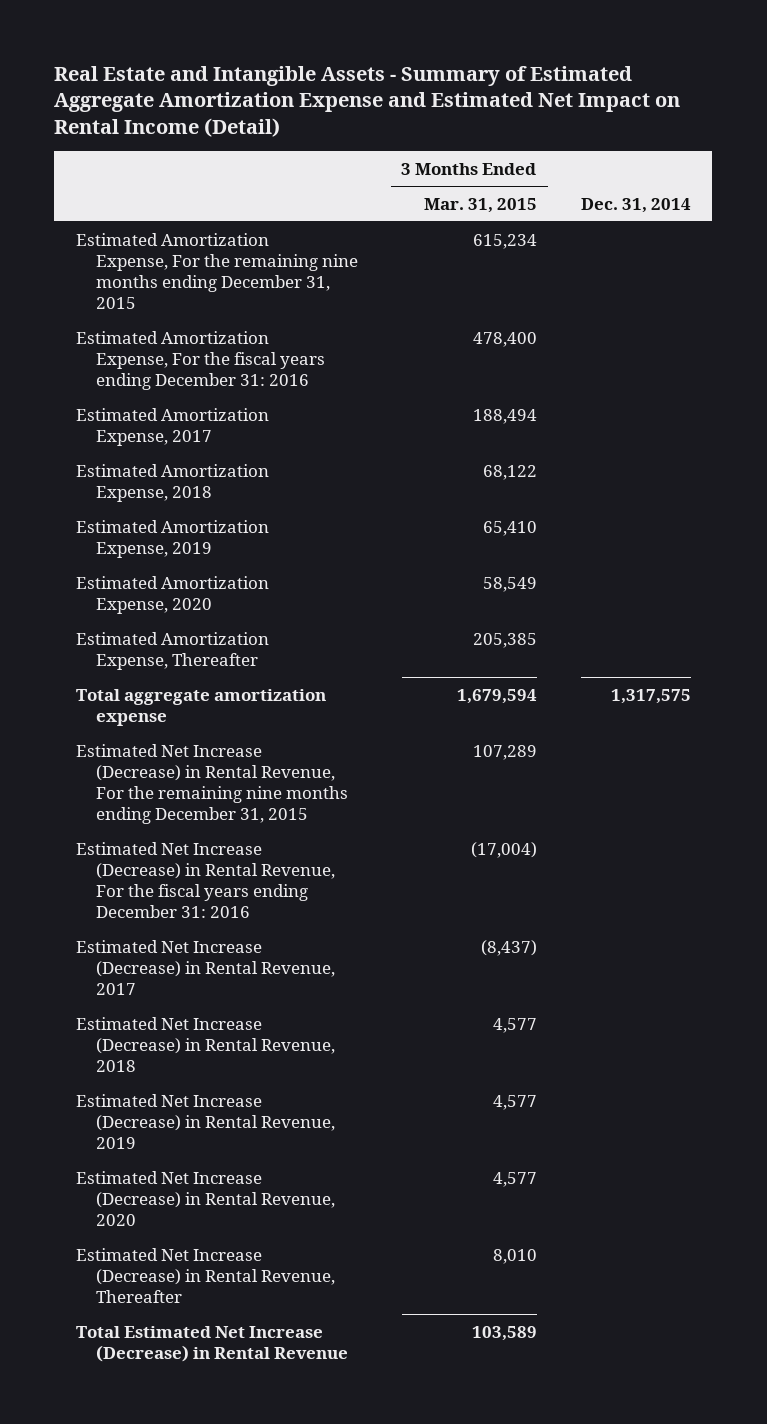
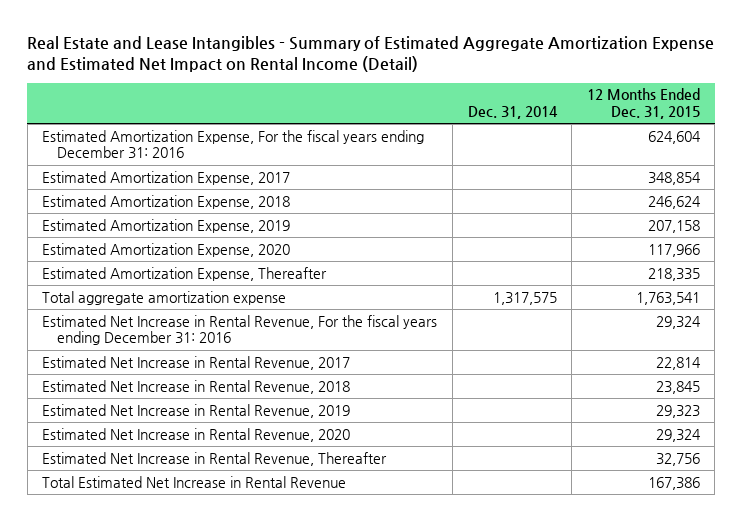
- Real Estate and Intangible Assets - Summary of Estimated Aggregate Amortization Expense and Estimated Net Impact on Rental Income (Detail)
+ Real Estate and Lease Intangibles - Summary of Estimated Aggregate Amortization Expense and Estimated Net Impact on Rental Income (Detail)
- | 3 Months Ended Mar. 31, 2015 | Dec. 31, 2014
+ | Dec. 31, 2014 | 12 Months Ended Dec. 31, 2015
- Estimated Amortization Expense, For the remaining nine months ending December 31, 2015 | 615,234 |
- Estimated Net Increase (Decrease) in Rental Revenue, For the remaining nine months ending December 31, 2015 | 107,289 |
- Estimated Net Increase (Decrease) in Rental Revenue, For the fiscal years ending December 31: 2016 | (17,004) |
- Estimated Net Increase (Decrease) in Rental Revenue, 2017 | (8,437) |
- Estimated Net Increase (Decrease) in Rental Revenue, 2018 | 4,577 |
- Estimated Net Increase (Decrease) in Rental Revenue, 2019 | 4,577 |
- Estimated Net Increase (Decrease) in Rental Revenue, 2020 | 4,577 |
- Estimated Net Increase (Decrease) in Rental Revenue, Thereafter | 8,010 |
- Total Estimated Net Increase (Decrease) in Rental Revenue | 103,589 |
+ Estimated Net Increase in Rental Revenue, For the fiscal years ending December 31: 2016 | | 29,324
+ Estimated Net Increase in Rental Revenue, 2017 | | 22,814
+ Estimated Net Increase in Rental Revenue, 2018 | | 23,845
+ Estimated Net Increase in Rental Revenue, 2019 | | 29,323
+ Estimated Net Increase in Rental Revenue, 2020 | | 29,324
+ Estimated Net Increase in Rental Revenue, Thereafter | | 32,756
+ Total Estimated Net Increase in Rental Revenue | | 167,386

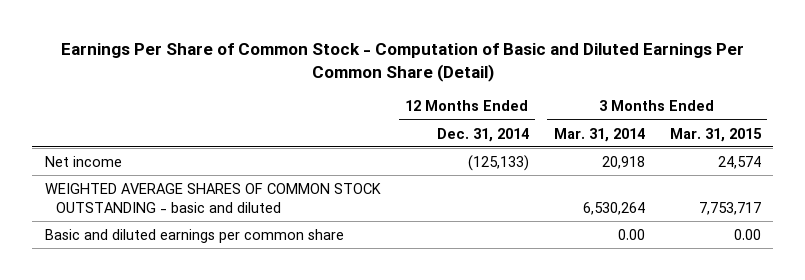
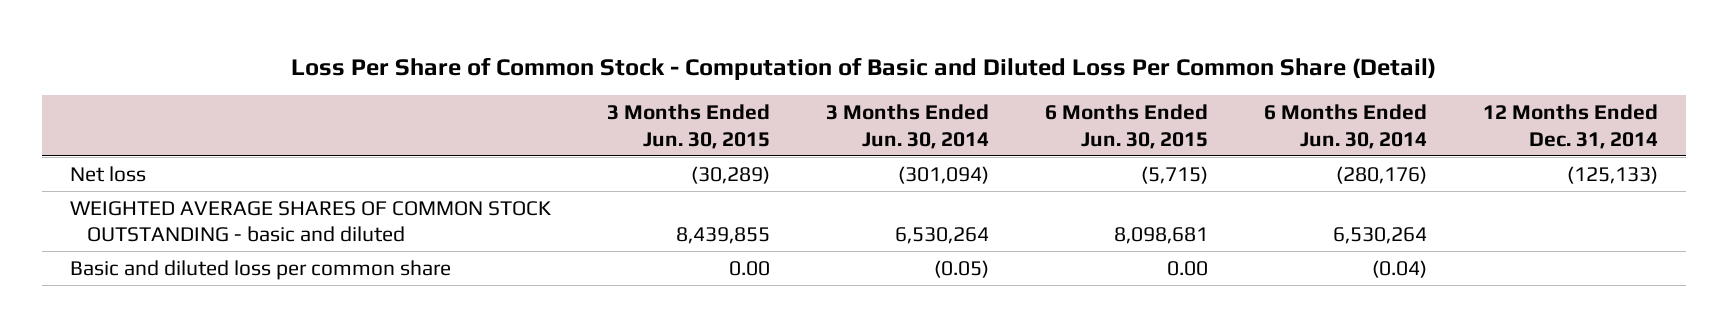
- Earnings Per Share of Common Stock - Computation of Basic and Diluted Earnings Per Common Share (Detail)
+ Loss Per Share of Common Stock - Computation of Basic and Diluted Loss Per Common Share (Detail)
- | 12 Months Ended Dec. 31, 2014 | 3 Months Ended Mar. 31, 2014 | 3 Months Ended Mar. 31, 2015
+ | 3 Months Ended Jun. 30, 2015 | 3 Months Ended Jun. 30, 2014 | 6 Months Ended Jun. 30, 2015 | 6 Months Ended Jun. 30, 2014 | 12 Months Ended Dec. 31, 2014
- Net income | (125,133) | 20,918 | 24,574
+ Net loss | (30,289) | (301,094) | (5,715) | (280,176) | (125,133)
- Basic and diluted earnings per common share | | 0.00 | 0.00
+ Basic and diluted loss per common share | 0.00 | (0.05) | 0.00 | (0.04) |

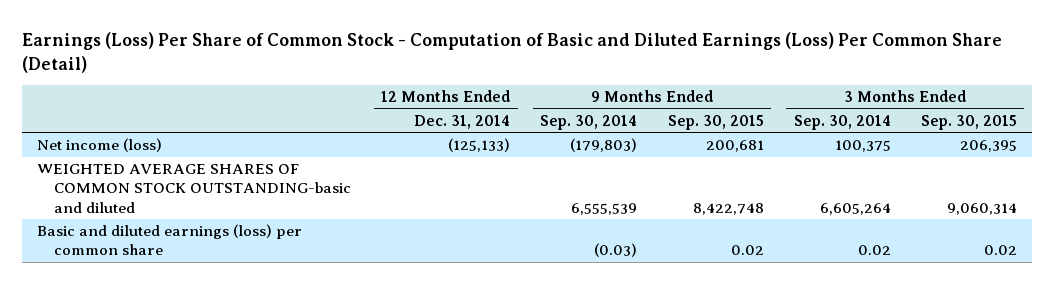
- Loss Per Share of Common Stock - Computation of Basic and Diluted Loss Per Common Share (Detail)
+ Earnings (Loss) Per Share of Common Stock - Computation of Basic and Diluted Earnings (Loss) Per Common Share (Detail)
- | 3 Months Ended Jun. 30, 2015 | 3 Months Ended Jun. 30, 2014 | 6 Months Ended Jun. 30, 2015 | 6 Months Ended Jun. 30, 2014 | 12 Months Ended Dec. 31, 2014
+ | 12 Months Ended Dec. 31, 2014 | 9 Months Ended Sep. 30, 2014 | 9 Months Ended Sep. 30, 2015 | 3 Months Ended Sep. 30, 2014 | 3 Months Ended Sep. 30, 2015
- Net loss | (30,289) | (301,094) | (5,715) | (280,176) | (125,133)
- WEIGHTED AVERAGE SHARES OF COMMON STOCK OUTSTANDING - basic and diluted | 8,439,855 | 6,530,264 | 8,098,681 | 6,530,264 |
- Basic and diluted loss per common share | 0.00 | (0.05) | 0.00 | (0.04) |
+ Net income (loss) | (125,133) | (179,803) | 200,681 | 100,375 | 206,395
+ WEIGHTED AVERAGE SHARES OF COMMON STOCK OUTSTANDING-basic and diluted | | 6,555,539 | 8,422,748 | 6,605,264 | 9,060,314
+ Basic and diluted earnings (loss) per common share | | (0.03) | 0.02 | 0.02 | 0.02

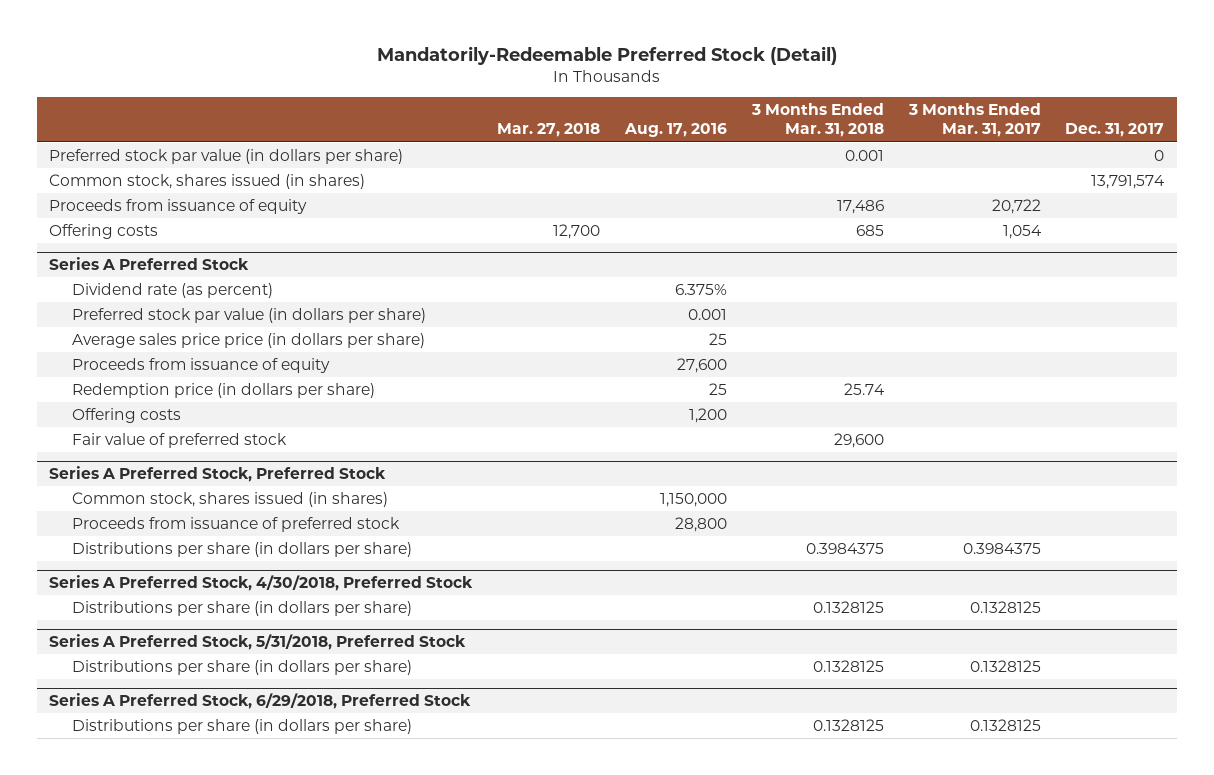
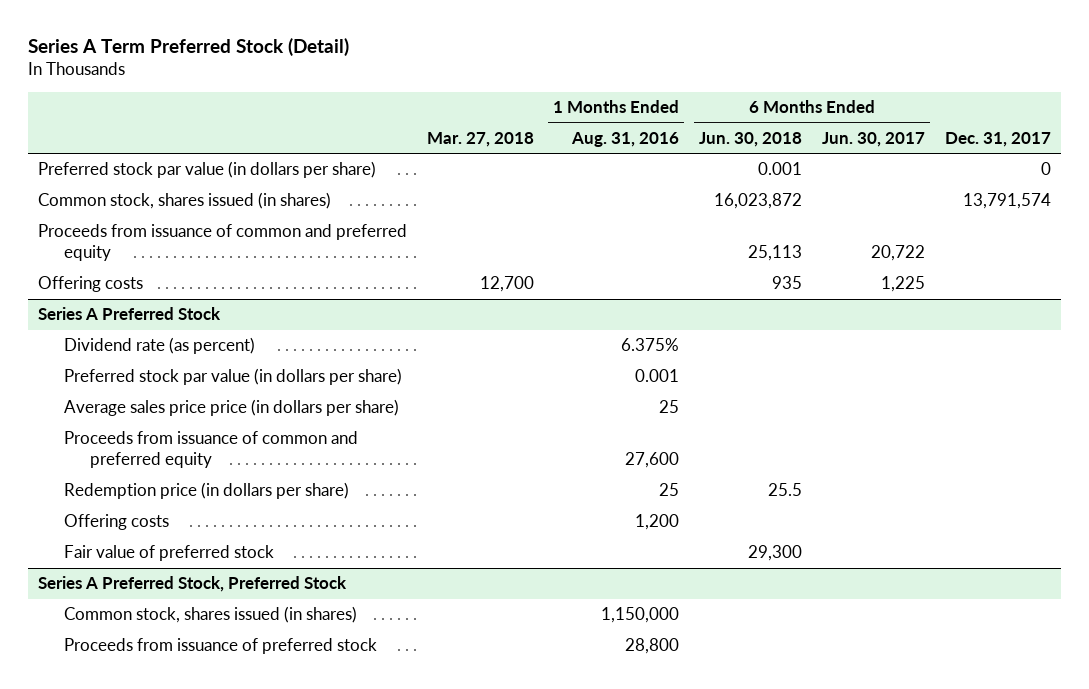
- Mandatorily-Redeemable Preferred Stock (Detail)
+ Series A Term Preferred Stock (Detail)
- | Mar. 27, 2018 | Aug. 17, 2016 | 3 Months Ended Mar. 31, 2018 | 3 Months Ended Mar. 31, 2017 | Dec. 31, 2017
+ | Mar. 27, 2018 | 1 Months Ended Aug. 31, 2016 | 6 Months Ended Jun. 30, 2018 | 6 Months Ended Jun. 30, 2017 | Dec. 31, 2017
- Proceeds from issuance of equity | | | 17,486 | 20,722 |
+ Proceeds from issuance of common and preferred equity | | | 25,113 | 20,722 |
@ Series A Preferred Stock
- Proceeds from issuance of equity | | 27,600 | | |
+ Proceeds from issuance of common and preferred equity | | 27,600 | | |
@ Series A Preferred Stock, Preferred Stock
- Distributions per share (in dollars per share) | | | 0.3984375 | 0.3984375 |
- Series A Preferred Stock, 4/30/2018, Preferred Stock
- Distributions per share (in dollars per share) | | | 0.1328125 | 0.1328125 |
- Series A Preferred Stock, 5/31/2018, Preferred Stock
- Distributions per share (in dollars per share) | | | 0.1328125 | 0.1328125 |
- Series A Preferred Stock, 6/29/2018, Preferred Stock
- Distributions per share (in dollars per share) | | | 0.1328125 | 0.1328125 |

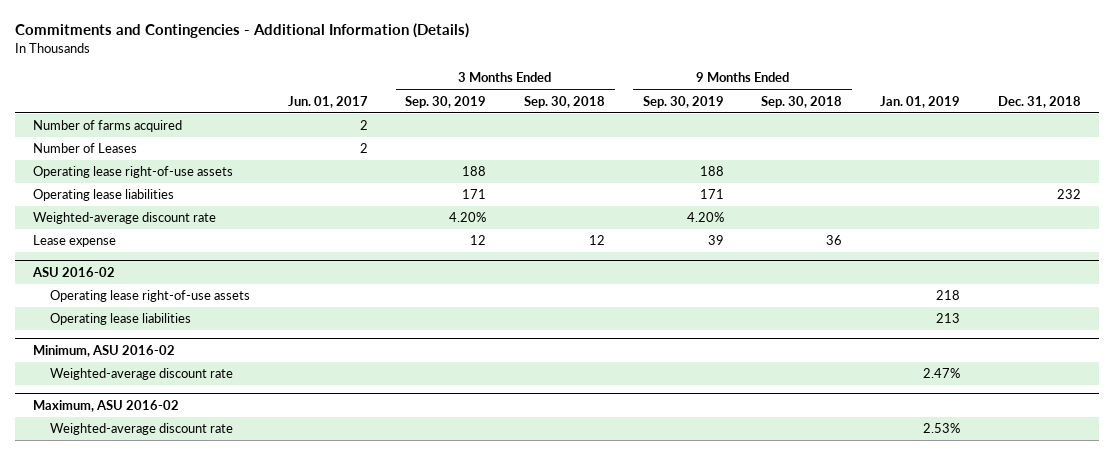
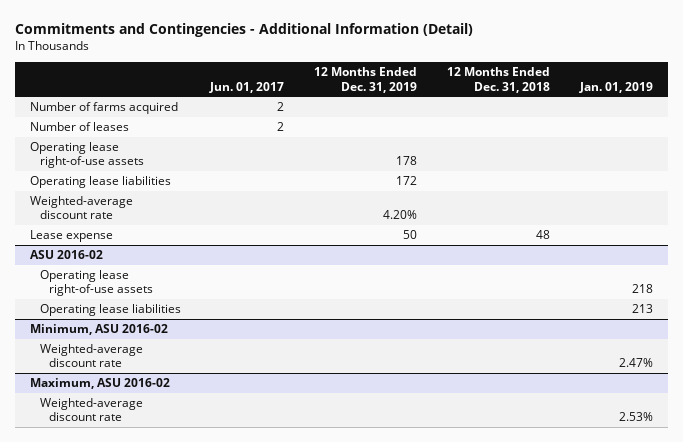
- Commitments and Contingencies - Additional Information (Details)
+ Commitments and Contingencies - Additional Information (Detail)
- | Jun. 01, 2017 | 3 Months Ended Sep. 30, 2019 | 3 Months Ended Sep. 30, 2018 | 9 Months Ended Sep. 30, 2019 | 9 Months Ended Sep. 30, 2018 | Jan. 01, 2019 | Dec. 31, 2018
+ | Jun. 01, 2017 | 12 Months Ended Dec. 31, 2019 | 12 Months Ended Dec. 31, 2018 | Jan. 01, 2019
- Number of Leases | 2 | | | | | |
+ Number of leases | 2 | | |

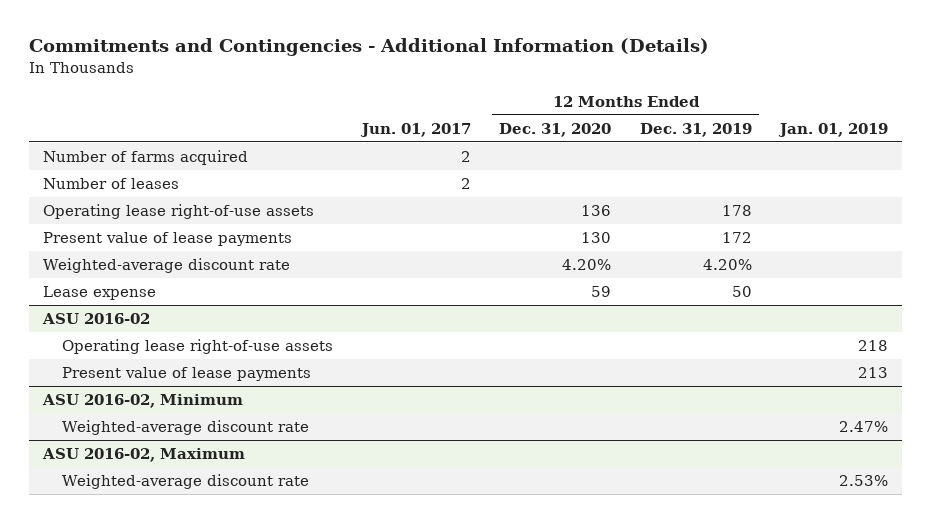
- Commitments and Contingencies - Additional Information (Detail)
+ Commitments and Contingencies - Additional Information (Details)
- | Jun. 01, 2017 | 12 Months Ended Dec. 31, 2019 | 12 Months Ended Dec. 31, 2018 | Jan. 01, 2019
+ | Jun. 01, 2017 | 12 Months Ended Dec. 31, 2020 | 12 Months Ended Dec. 31, 2019 | Jan. 01, 2019
- Operating lease liabilities | | 172 | |
+ Present value of lease payments | | 130 | 172 |
@ ASU 2016-02
- Operating lease liabilities | | | | 213
- Minimum, ASU 2016-02
@ ASU 2016-02
+ Present value of lease payments | | | | 213
+ ASU 2016-02, Minimum
- Maximum, ASU 2016-02
+ ASU 2016-02, Maximum

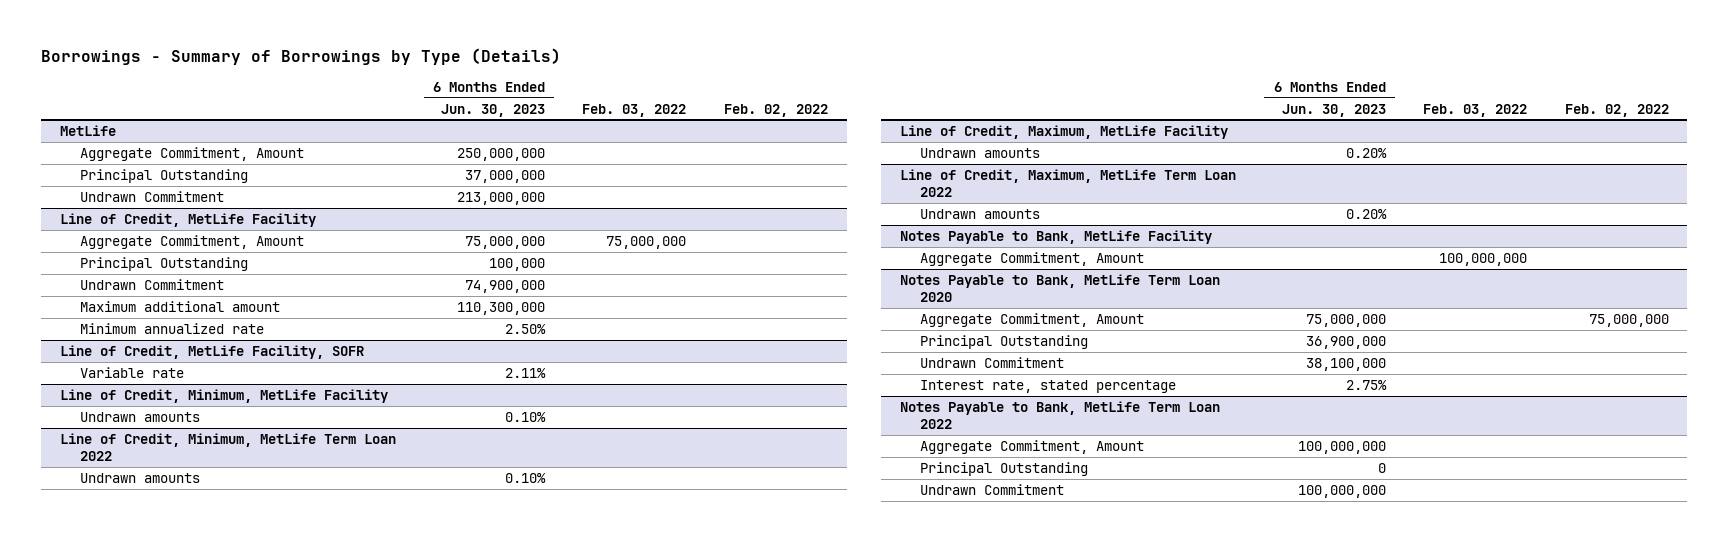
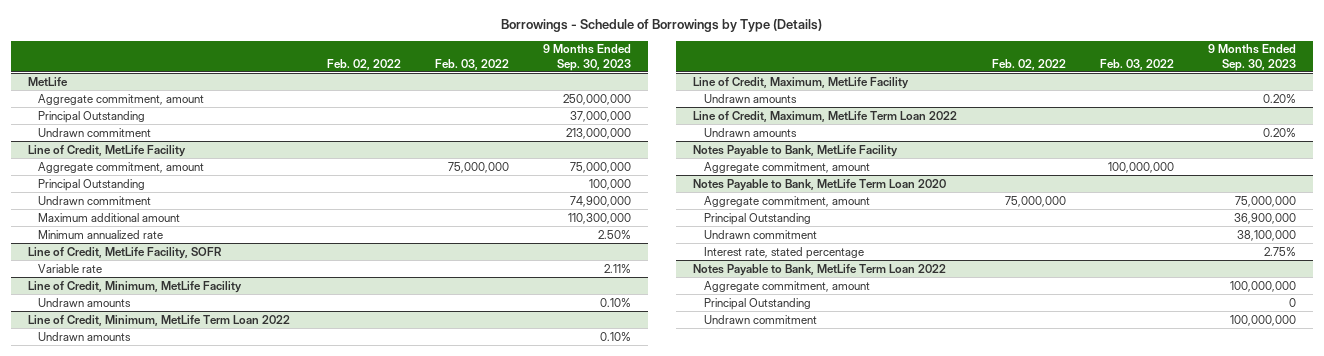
- Borrowings - Summary of Borrowings by Type (Details)
+ Borrowings - Schedule of Borrowings by Type (Details)
- | 6 Months Ended Jun. 30, 2023 | Feb. 03, 2022 | Feb. 02, 2022
+ | Feb. 02, 2022 | Feb. 03, 2022 | 9 Months Ended Sep. 30, 2023
@ MetLife
- Aggregate Commitment, Amount | 250,000,000 | |
+ Aggregate commitment, amount | | | 250,000,000
- Undrawn Commitment | 213,000,000 | |
+ Undrawn commitment | | | 213,000,000
@ Line of Credit, MetLife Facility
- Aggregate Commitment, Amount | 75,000,000 | 75,000,000 |
+ Aggregate commitment, amount | | 75,000,000 | 75,000,000
- Undrawn Commitment | 74,900,000 | |
+ Undrawn commitment | | | 74,900,000
@ Notes Payable to Bank, MetLife Facility
- Aggregate Commitment, Amount | | 100,000,000 |
+ Aggregate commitment, amount | | 100,000,000 |
@ Notes Payable to Bank, MetLife Term Loan 2020
- Aggregate Commitment, Amount | 75,000,000 | | 75,000,000
+ Aggregate commitment, amount | 75,000,000 | | 75,000,000
- Undrawn Commitment | 38,100,000 | |
+ Undrawn commitment | | | 38,100,000
@ Notes Payable to Bank, MetLife Term Loan 2022
- Aggregate Commitment, Amount | 100,000,000 | |
+ Aggregate commitment, amount | | | 100,000,000
- Undrawn Commitment | 100,000,000 | |
+ Undrawn commitment | | | 100,000,000

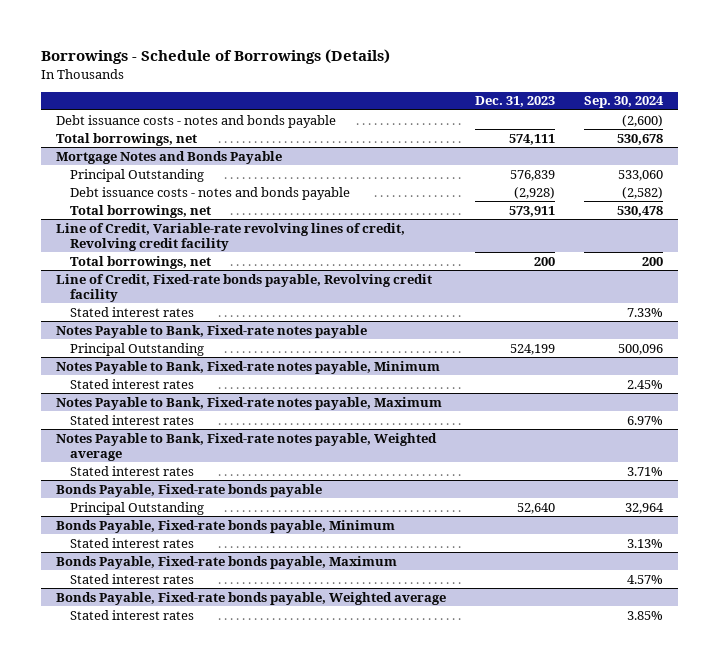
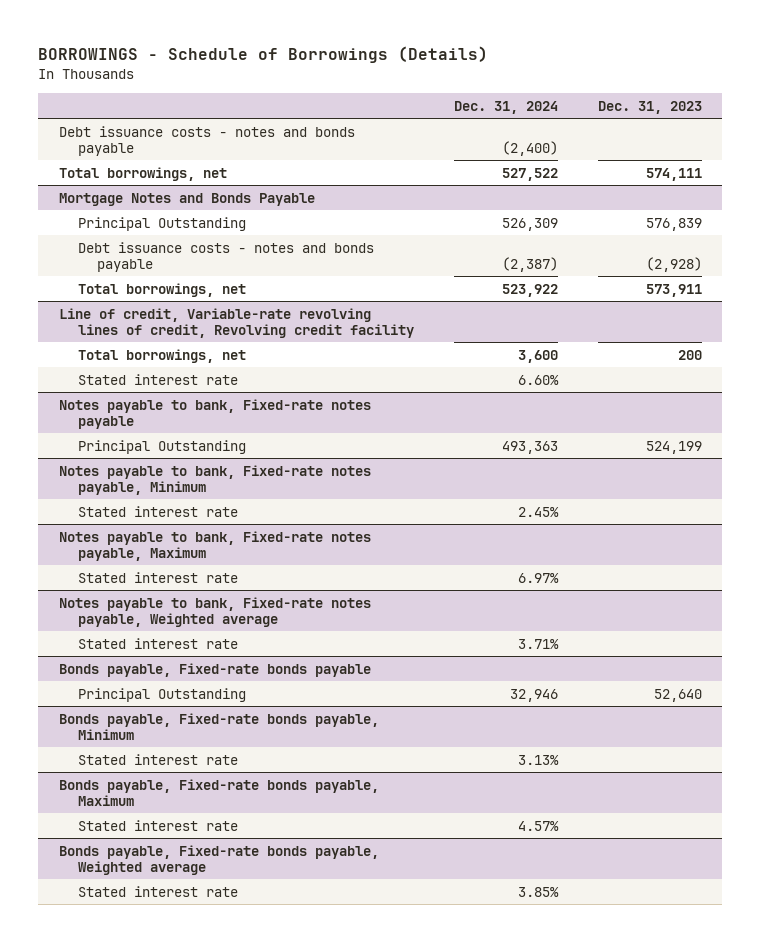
- Borrowings - Schedule of Borrowings (Details)
+ BORROWINGS - Schedule of Borrowings (Details)
- | Dec. 31, 2023 | Sep. 30, 2024
+ | Dec. 31, 2024 | Dec. 31, 2023
- Line of Credit, Variable-rate revolving lines of credit, Revolving credit facility
+ Line of credit, Variable-rate revolving lines of credit, Revolving credit facility
- Line of Credit, Fixed-rate bonds payable, Revolving credit facility
- Stated interest rates | | 7.33%
- Notes Payable to Bank, Fixed-rate notes payable
+ Stated interest rate | 6.60% |
+ Notes payable to bank, Fixed-rate notes payable
- Notes Payable to Bank, Fixed-rate notes payable, Minimum
- Stated interest rates | | 2.45%
- Notes Payable to Bank, Fixed-rate notes payable, Maximum
- Stated interest rates | | 6.97%
- Notes Payable to Bank, Fixed-rate notes payable, Weighted average
- Stated interest rates | | 3.71%
- Bonds Payable, Fixed-rate bonds payable
+ Notes payable to bank, Fixed-rate notes payable, Minimum
+ Stated interest rate | 2.45% |
+ Notes payable to bank, Fixed-rate notes payable, Maximum
+ Stated interest rate | 6.97% |
+ Notes payable to bank, Fixed-rate notes payable, Weighted average
+ Stated interest rate | 3.71% |
+ Bonds payable, Fixed-rate bonds payable
- Bonds Payable, Fixed-rate bonds payable, Minimum
- Stated interest rates | | 3.13%
- Bonds Payable, Fixed-rate bonds payable, Maximum
- Stated interest rates | | 4.57%
- Bonds Payable, Fixed-rate bonds payable, Weighted average
- Stated interest rates | | 3.85%
+ Bonds payable, Fixed-rate bonds payable, Minimum
+ Stated interest rate | 3.13% |
+ Bonds payable, Fixed-rate bonds payable, Maximum
+ Stated interest rate | 4.57% |
+ Bonds payable, Fixed-rate bonds payable, Weighted average
+ Stated interest rate | 3.85% |

